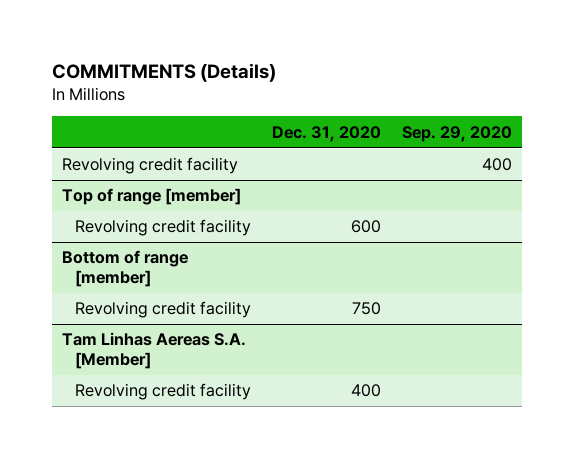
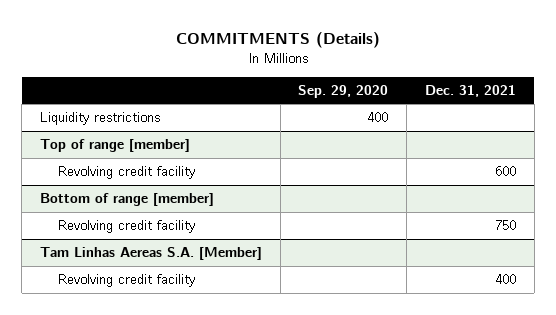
- | Dec. 31, 2020 | Sep. 29, 2020
+ | Sep. 29, 2020 | Dec. 31, 2021
- Revolving credit facility | | 400
+ Liquidity restrictions | 400 |

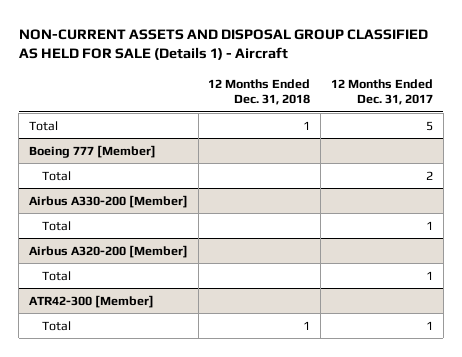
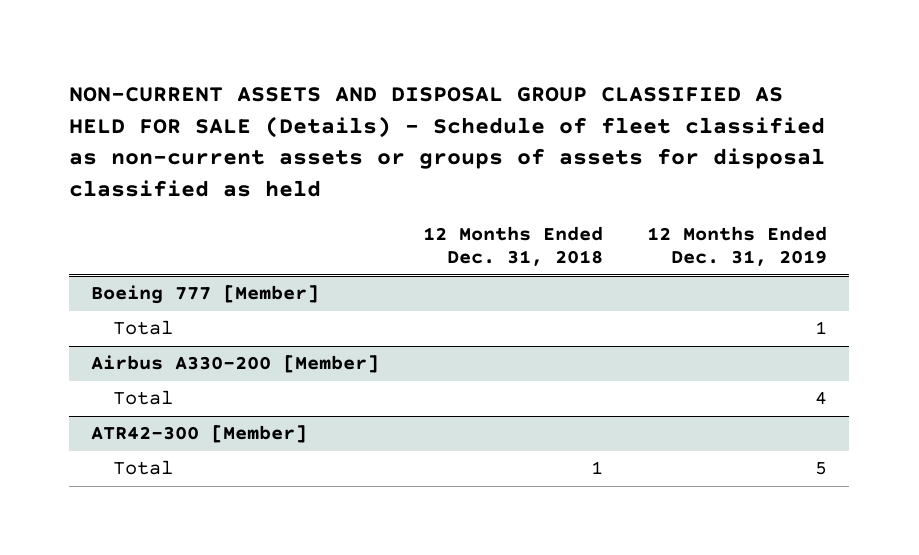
- NON-CURRENT ASSETS AND DISPOSAL GROUP CLASSIFIED AS HELD FOR SALE (Details 1) - Aircraft
+ NON-CURRENT ASSETS AND DISPOSAL GROUP CLASSIFIED AS HELD FOR SALE (Details) - Schedule of fleet classified as non-current assets or groups of assets for disposal classified as held
- | 12 Months Ended Dec. 31, 2018 | 12 Months Ended Dec. 31, 2017
+ | 12 Months Ended Dec. 31, 2018 | 12 Months Ended Dec. 31, 2019
- Total | 1 | 5
- Airbus A320-200 [Member]
- Total | | 1

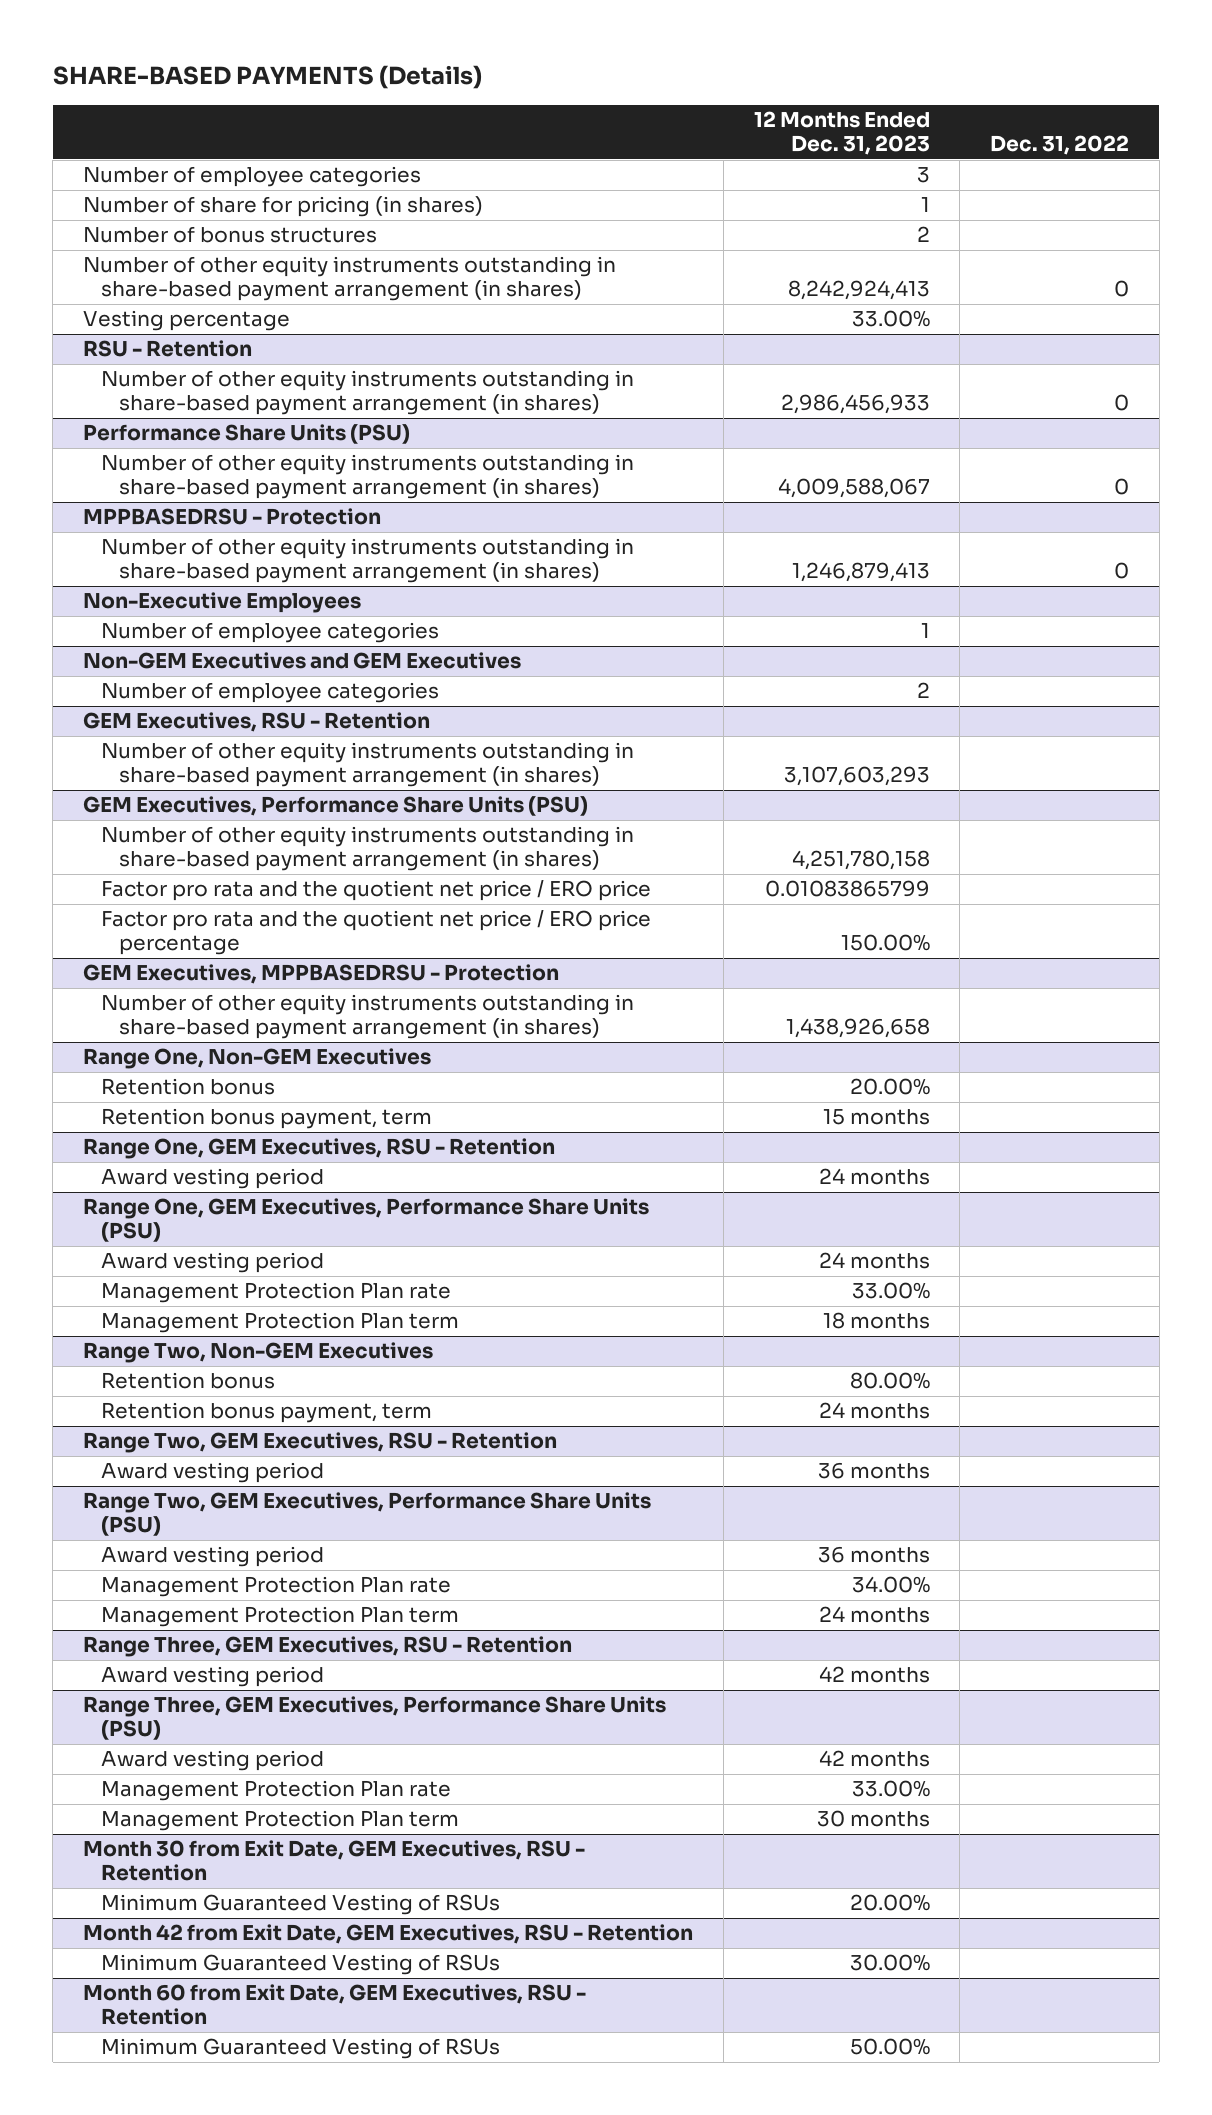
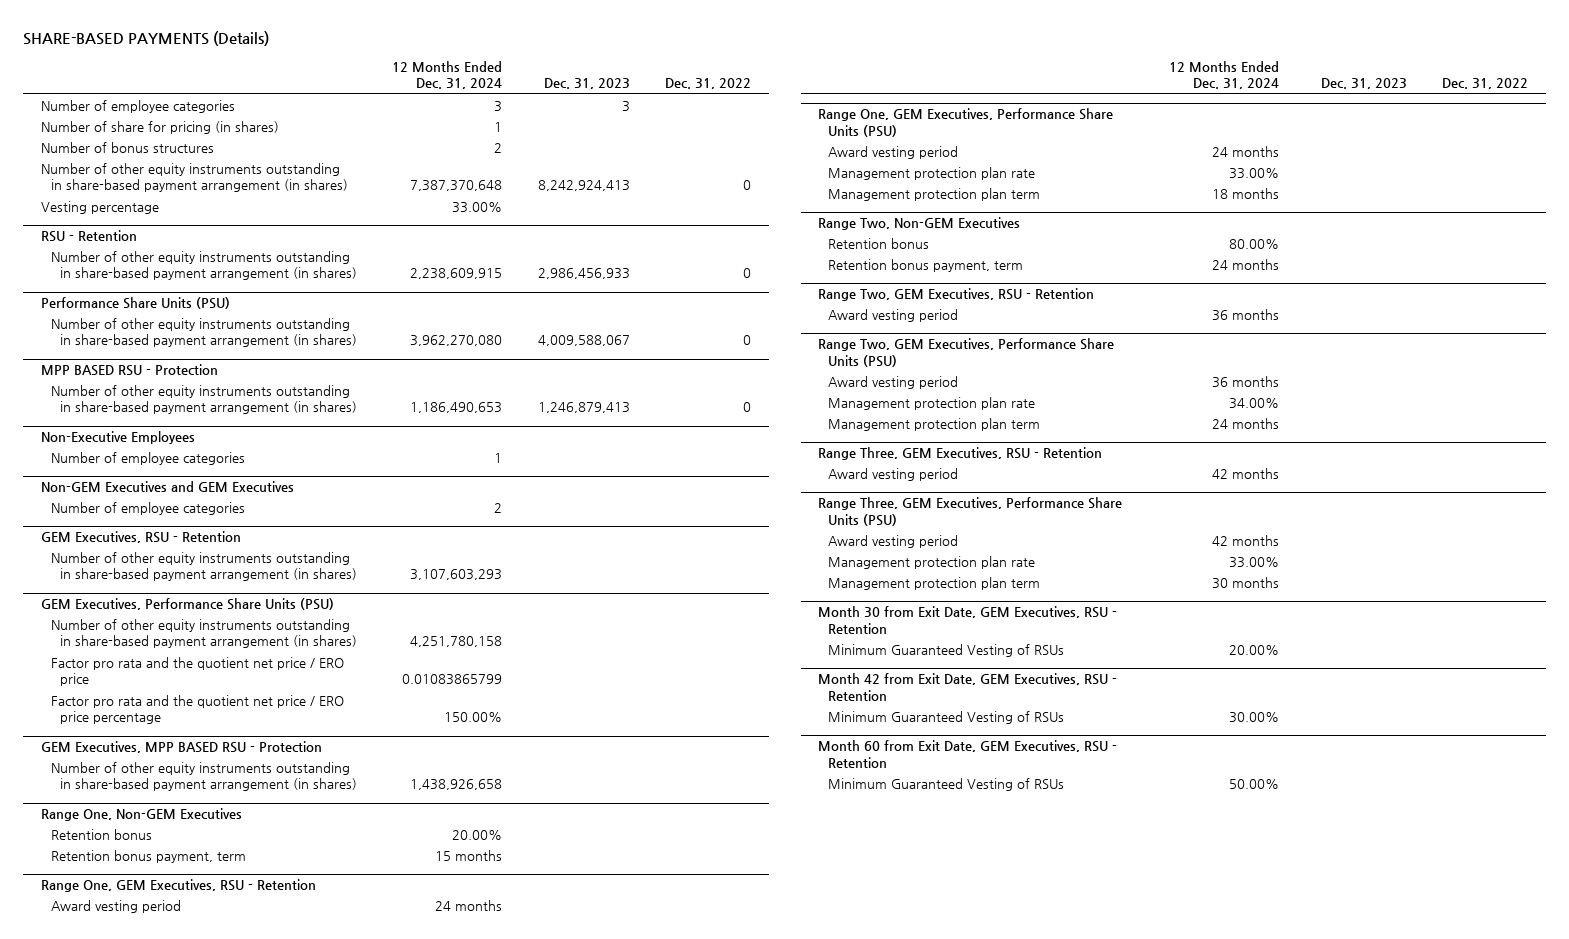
- | 12 Months Ended Dec. 31, 2023 | Dec. 31, 2022
+ | 12 Months Ended Dec. 31, 2024 | Dec. 31, 2023 | Dec. 31, 2022
- MPPBASEDRSU - Protection
+ MPP BASED RSU - Protection
- GEM Executives, MPPBASEDRSU - Protection
- Number of other equity instruments outstanding in share-based payment arrangement (in shares) | 1,438,926,658 |
+ GEM Executives, MPP BASED RSU - Protection
+ Number of other equity instruments outstanding in share-based payment arrangement (in shares) | 1,438,926,658 | |
@ Range One, GEM Executives, Performance Share Units (PSU)
- Management Protection Plan rate | 33.00% |
- Management Protection Plan term | 18 months |
+ Management protection plan rate | 33.00% | |
+ Management protection plan term | 18 months | |
@ Range Two, GEM Executives, Performance Share Units (PSU)
- Management Protection Plan rate | 34.00% |
- Management Protection Plan term | 24 months |
+ Management protection plan rate | 34.00% | |
+ Management protection plan term | 24 months | |
@ Range Three, GEM Executives, Performance Share Units (PSU)
- Management Protection Plan rate | 33.00% |
- Management Protection Plan term | 30 months |
+ Management protection plan rate | 33.00% | |
+ Management protection plan term | 30 months | |

